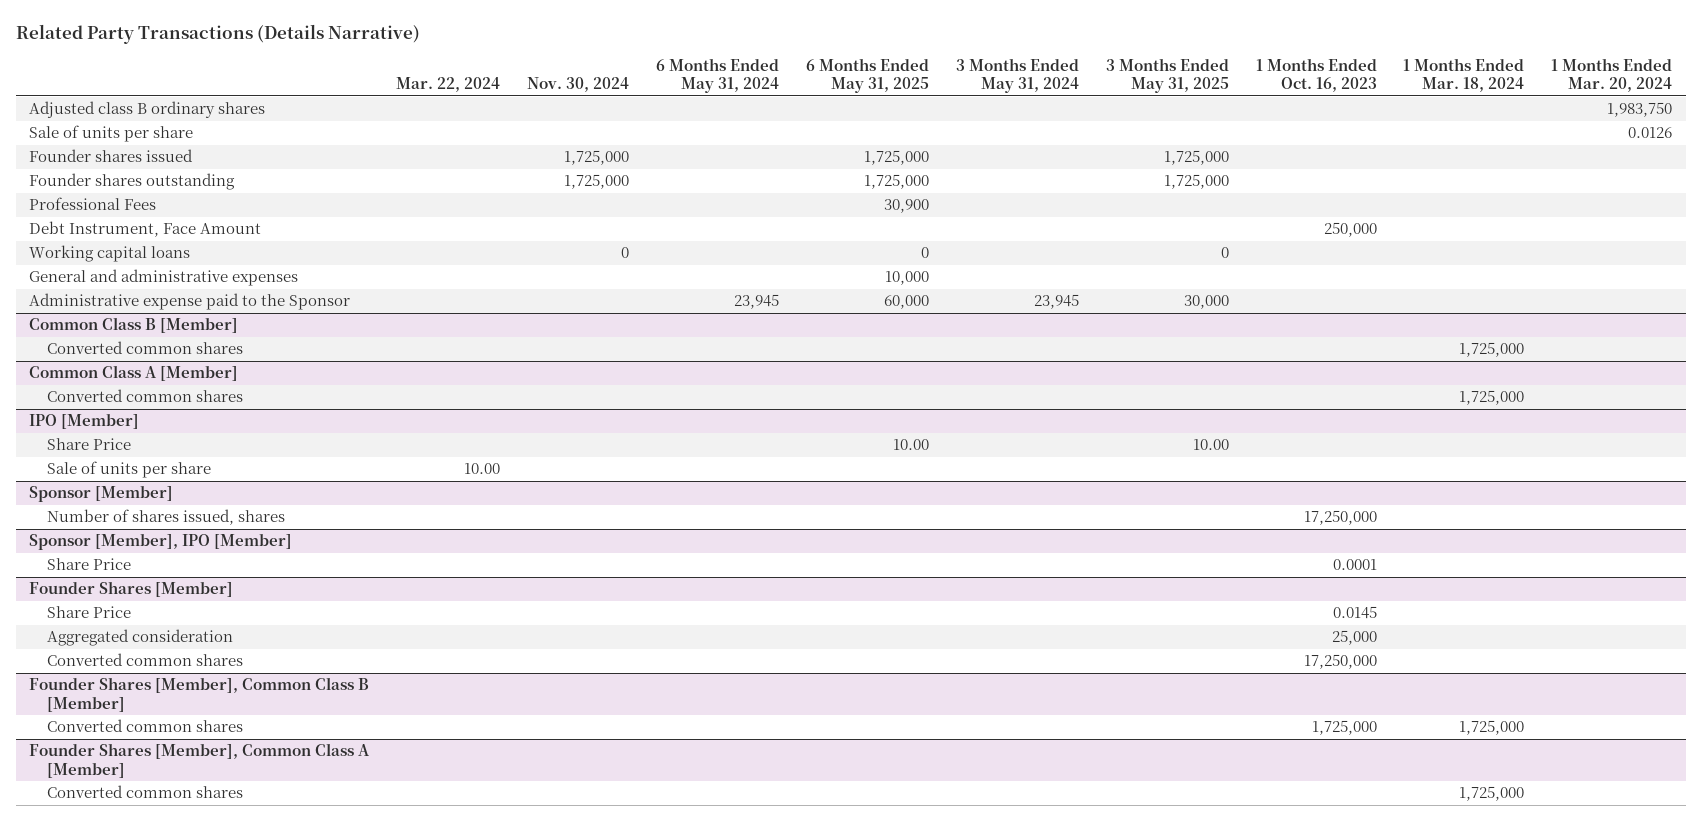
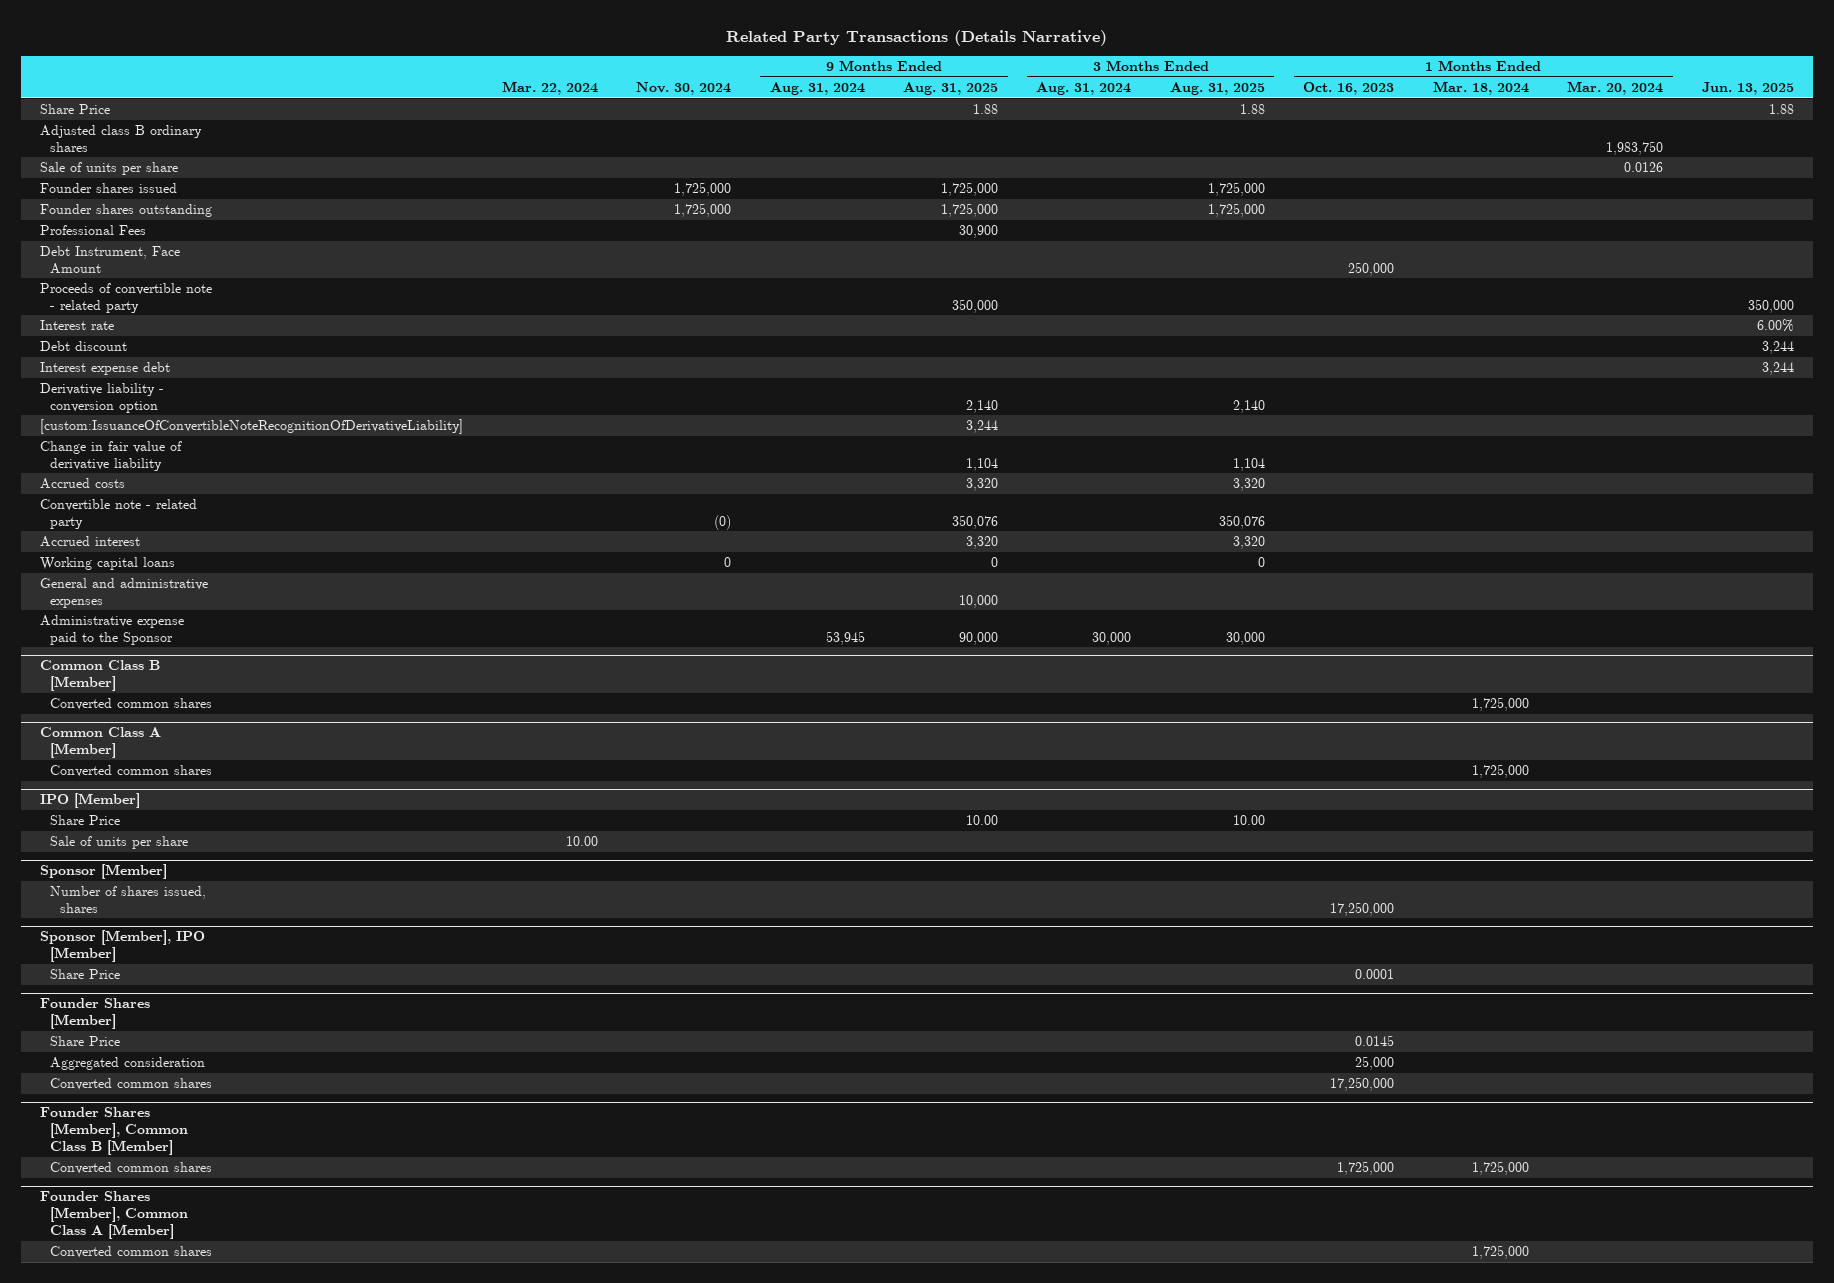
- | Mar. 22, 2024 | Nov. 30, 2024 | 6 Months Ended May 31, 2024 | 6 Months Ended May 31, 2025 | 3 Months Ended May 31, 2024 | 3 Months Ended May 31, 2025 | 1 Months Ended Oct. 16, 2023 | 1 Months Ended Mar. 18, 2024 | 1 Months Ended Mar. 20, 2024
+ | Mar. 22, 2024 | Nov. 30, 2024 | 9 Months Ended Aug. 31, 2024 | 9 Months Ended Aug. 31, 2025 | 3 Months Ended Aug. 31, 2024 | 3 Months Ended Aug. 31, 2025 | 1 Months Ended Oct. 16, 2023 | 1 Months Ended Mar. 18, 2024 | 1 Months Ended Mar. 20, 2024 | Jun. 13, 2025
+ Share Price | | | | 1.88 | | 1.88 | | | | 1.88
+ Proceeds of convertible note - related party | | | | 350,000 | | | | | | 350,000
+ Interest rate | | | | | | | | | | 6.00%
+ Debt discount | | | | | | | | | | 3,244
+ Interest expense debt | | | | | | | | | | 3,244
+ Derivative liability - conversion option | | | | 2,140 | | 2,140 | | | |
+ [custom:IssuanceOfConvertibleNoteRecognitionOfDerivativeLiability] | | | | 3,244 | | | | | |
+ Change in fair value of derivative liability | | | | 1,104 | | 1,104 | | | |
+ Accrued costs | | | | 3,320 | | 3,320 | | | |
+ Convertible note - related party | | (0) | | 350,076 | | 350,076 | | | |
+ Accrued interest | | | | 3,320 | | 3,320 | | | |

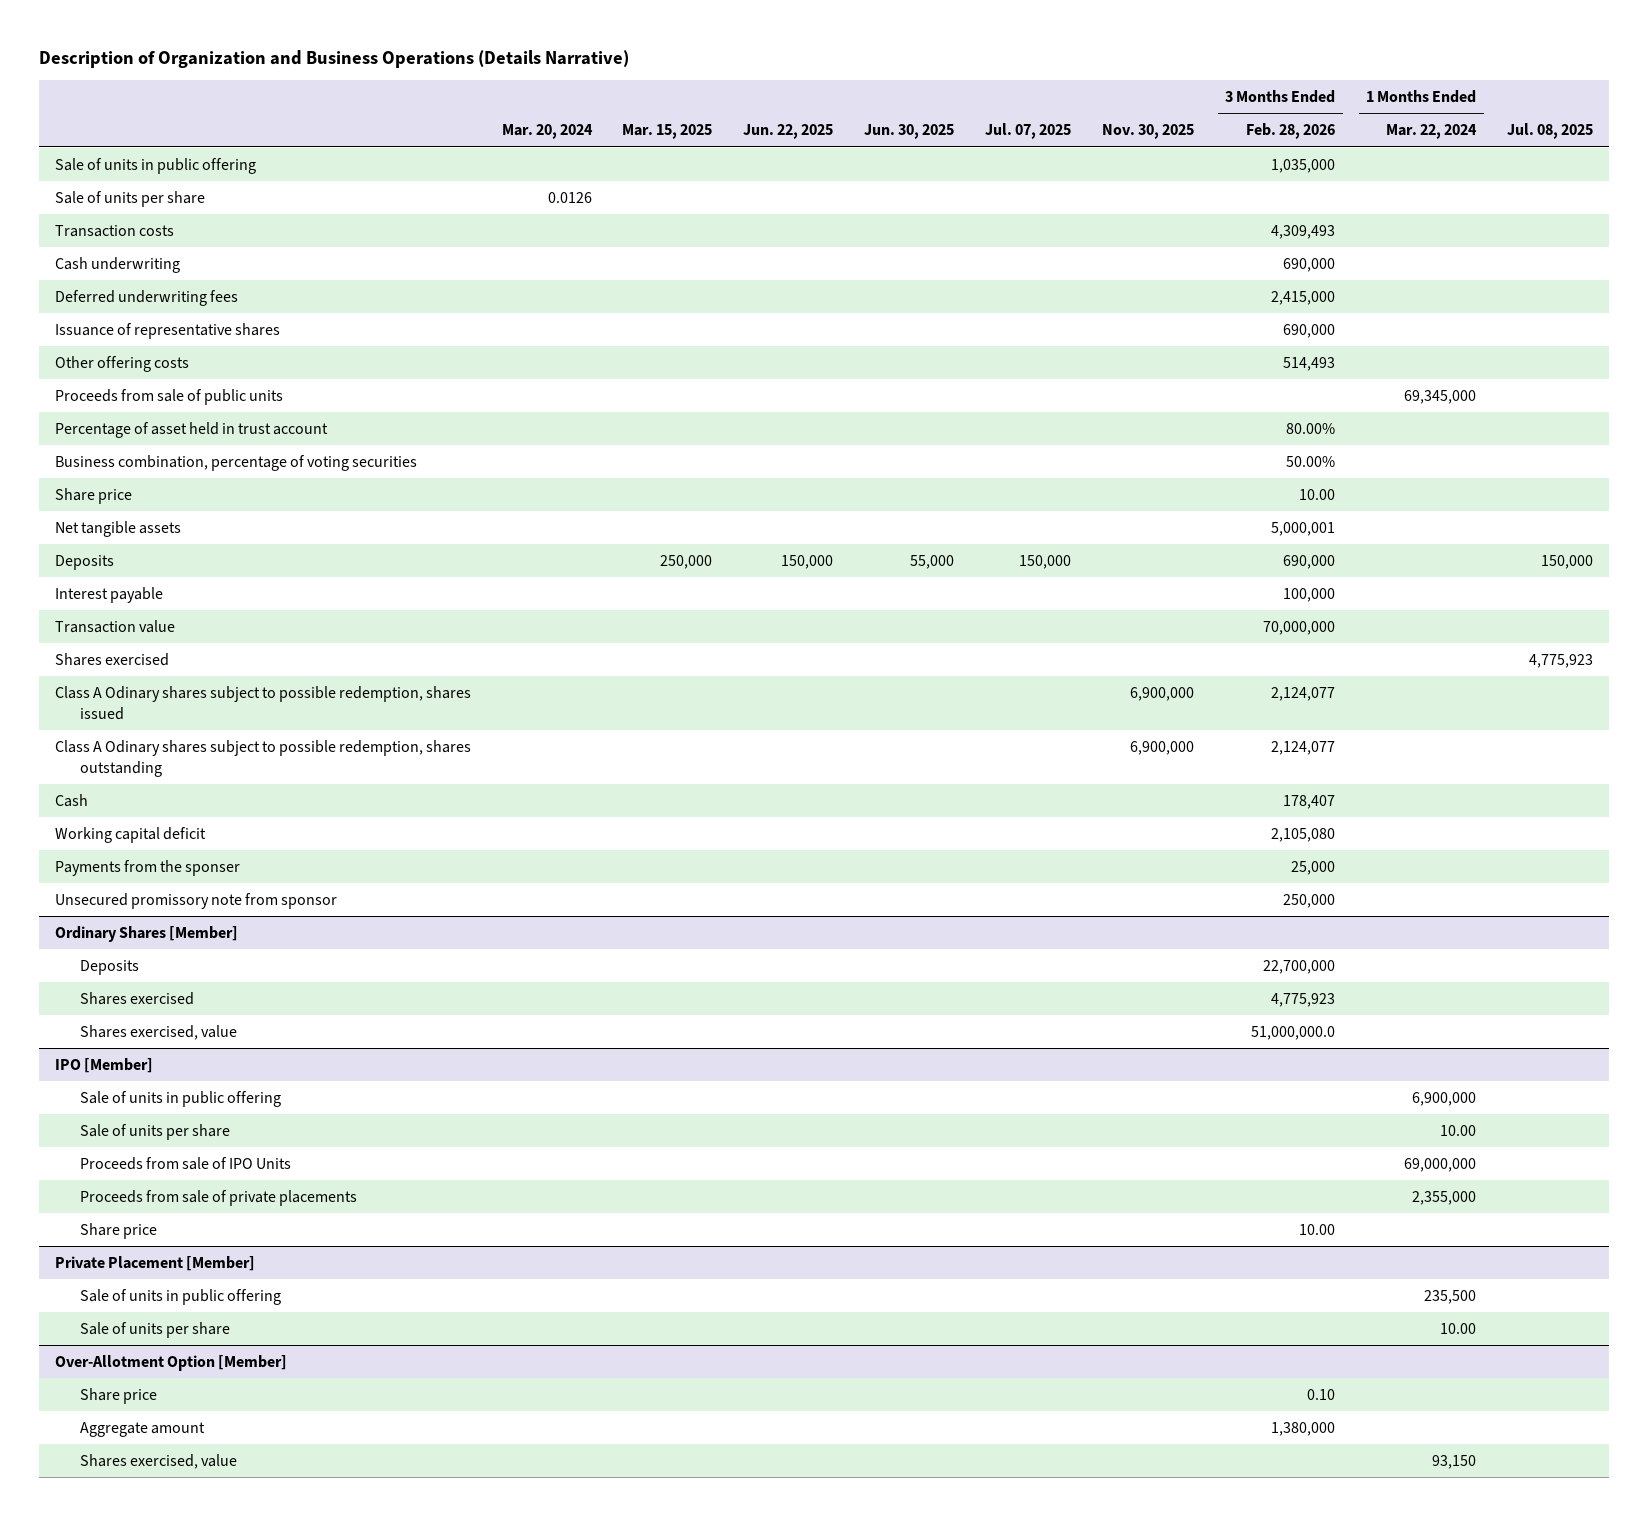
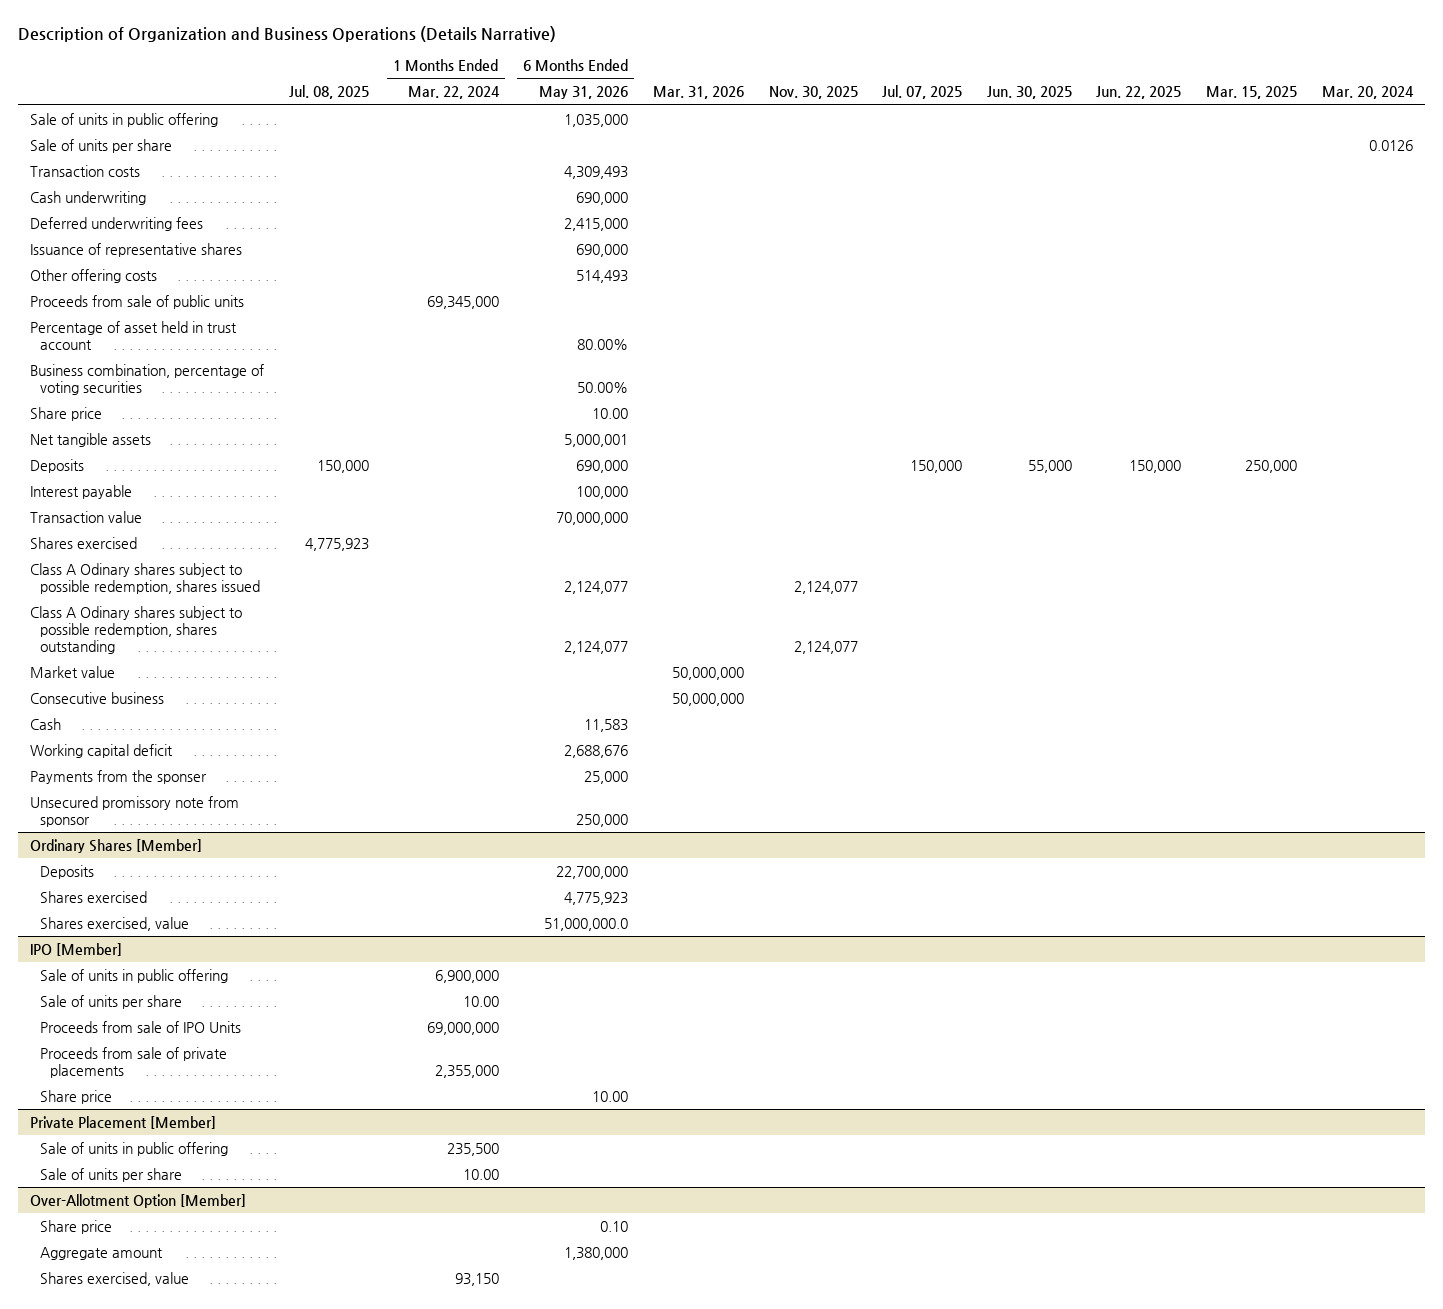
- | Mar. 20, 2024 | Mar. 15, 2025 | Jun. 22, 2025 | Jun. 30, 2025 | Jul. 07, 2025 | Nov. 30, 2025 | 3 Months Ended Feb. 28, 2026 | 1 Months Ended Mar. 22, 2024 | Jul. 08, 2025
+ | Jul. 08, 2025 | 1 Months Ended Mar. 22, 2024 | 6 Months Ended May 31, 2026 | Mar. 31, 2026 | Nov. 30, 2025 | Jul. 07, 2025 | Jun. 30, 2025 | Jun. 22, 2025 | Mar. 15, 2025 | Mar. 20, 2024
- Class A Odinary shares subject to possible redemption, shares issued | | | | | | 6,900,000 | 2,124,077 | |
- Class A Odinary shares subject to possible redemption, shares outstanding | | | | | | 6,900,000 | 2,124,077 | |
+ Class A Odinary shares subject to possible redemption, shares issued | | | 2,124,077 | | 2,124,077 | | | | |
+ Class A Odinary shares subject to possible redemption, shares outstanding | | | 2,124,077 | | 2,124,077 | | | | |
+ Market value | | | | 50,000,000 | | | | | |
+ Consecutive business | | | | 50,000,000 | | | | | |

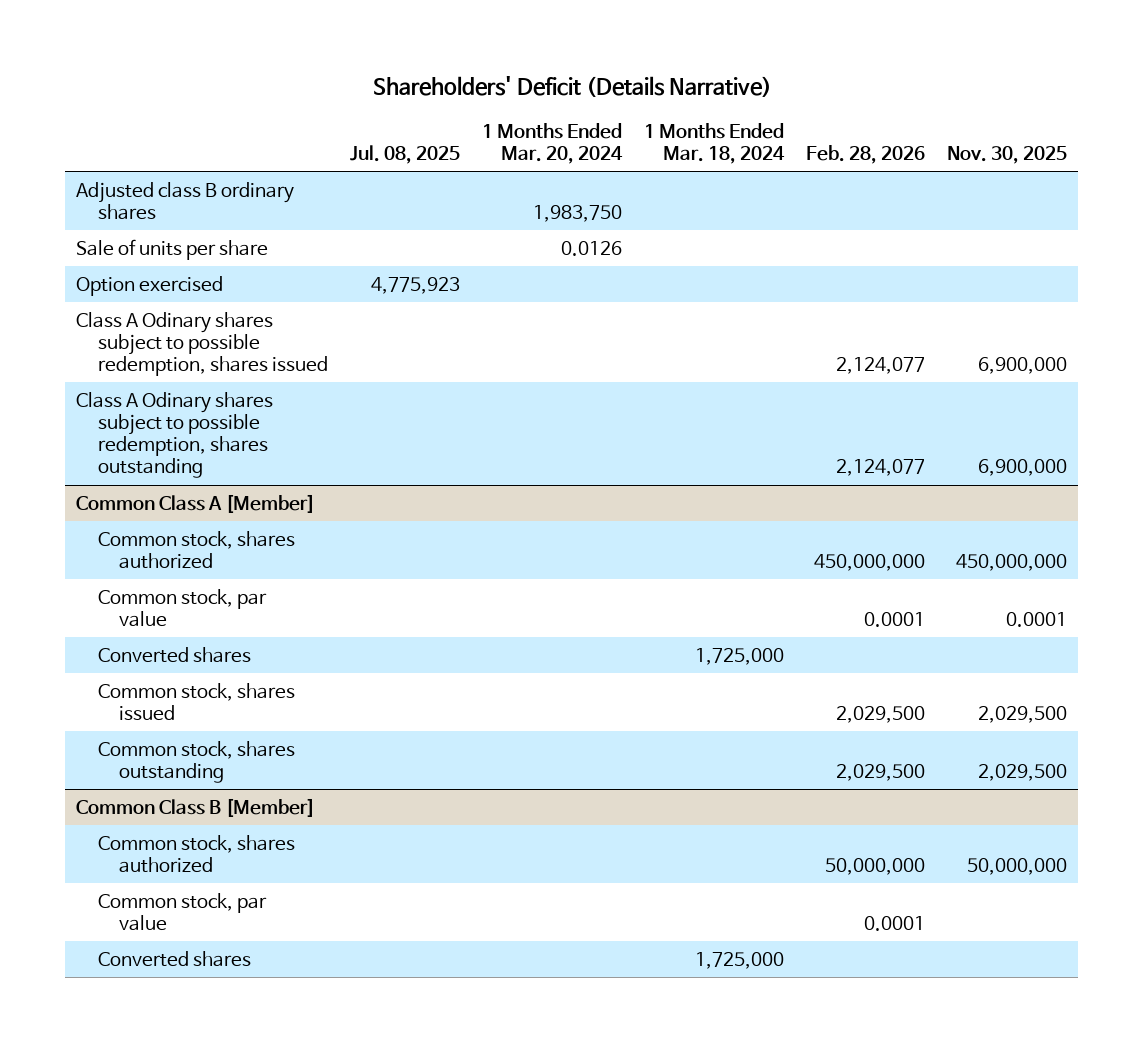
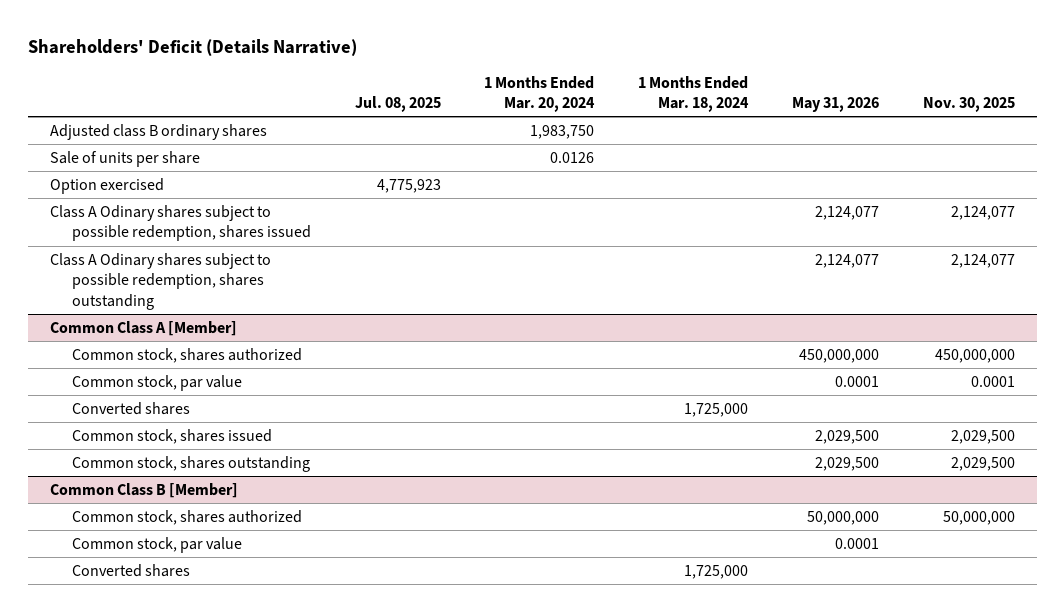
- | Jul. 08, 2025 | 1 Months Ended Mar. 20, 2024 | 1 Months Ended Mar. 18, 2024 | Feb. 28, 2026 | Nov. 30, 2025
+ | Jul. 08, 2025 | 1 Months Ended Mar. 20, 2024 | 1 Months Ended Mar. 18, 2024 | May 31, 2026 | Nov. 30, 2025
- Class A Odinary shares subject to possible redemption, shares issued | | | | 2,124,077 | 6,900,000
- Class A Odinary shares subject to possible redemption, shares outstanding | | | | 2,124,077 | 6,900,000
+ Class A Odinary shares subject to possible redemption, shares issued | | | | 2,124,077 | 2,124,077
+ Class A Odinary shares subject to possible redemption, shares outstanding | | | | 2,124,077 | 2,124,077

